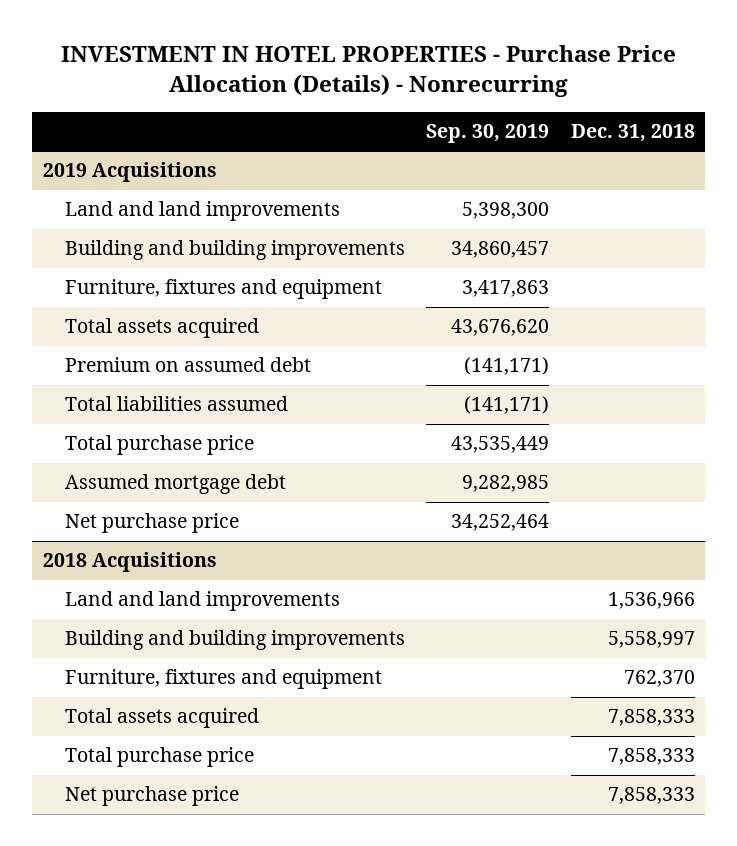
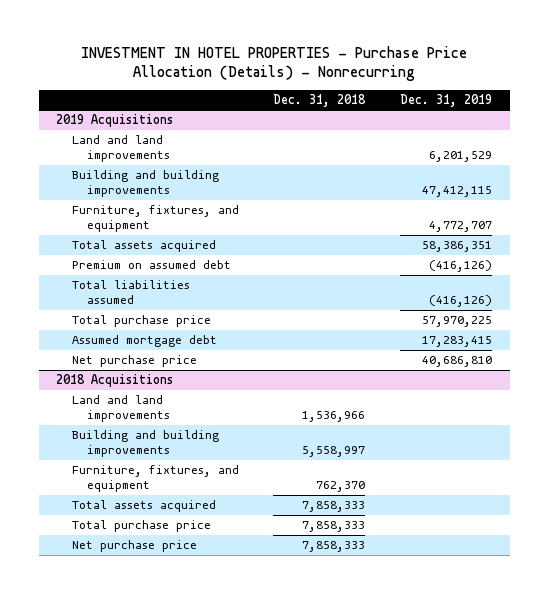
- | Sep. 30, 2019 | Dec. 31, 2018
+ | Dec. 31, 2018 | Dec. 31, 2019
@ 2019 Acquisitions
- Furniture, fixtures and equipment | 3,417,863 |
+ Furniture, fixtures, and equipment | | 4,772,707
@ 2018 Acquisitions
- Furniture, fixtures and equipment | | 762,370
+ Furniture, fixtures, and equipment | 762,370 |

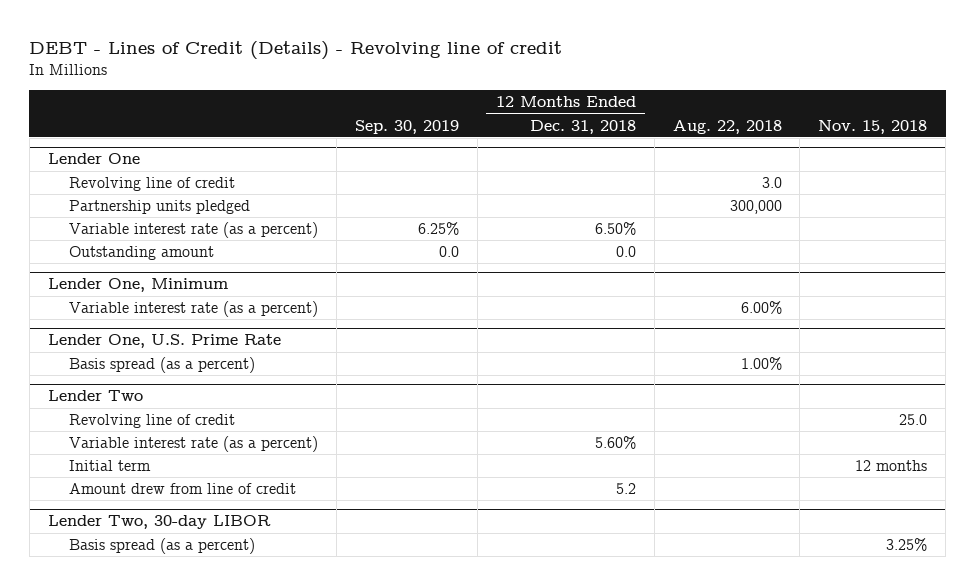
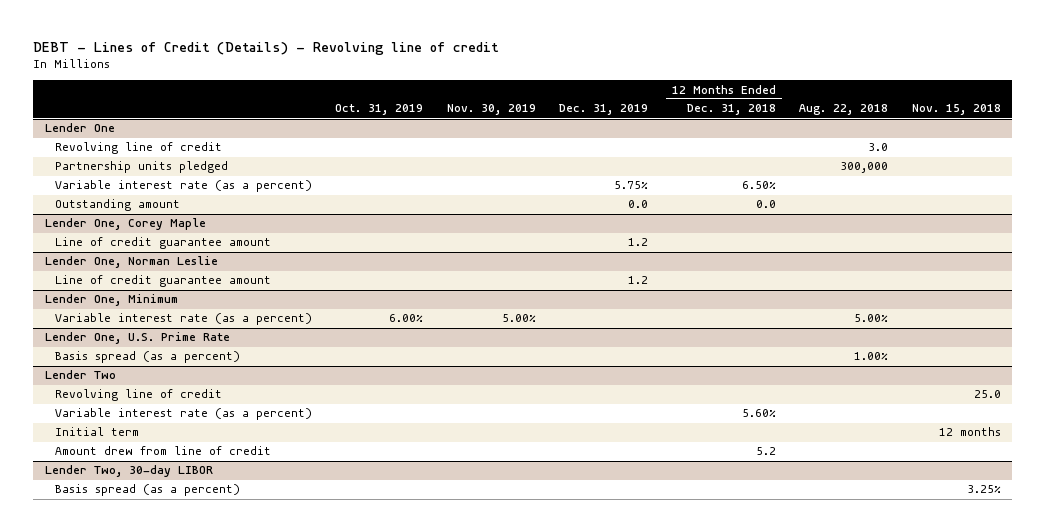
- | Sep. 30, 2019 | 12 Months Ended Dec. 31, 2018 | Aug. 22, 2018 | Nov. 15, 2018
+ | Oct. 31, 2019 | Nov. 30, 2019 | Dec. 31, 2019 | 12 Months Ended Dec. 31, 2018 | Aug. 22, 2018 | Nov. 15, 2018
+ Lender One, Corey Maple
+ Line of credit guarantee amount | | | 1.2 | | |
+ Lender One, Norman Leslie
+ Line of credit guarantee amount | | | 1.2 | | |
@ Lender One, Minimum
- Variable interest rate (as a percent) | | | 6.00% |
+ Variable interest rate (as a percent) | 6.00% | 5.00% | | | 5.00% |

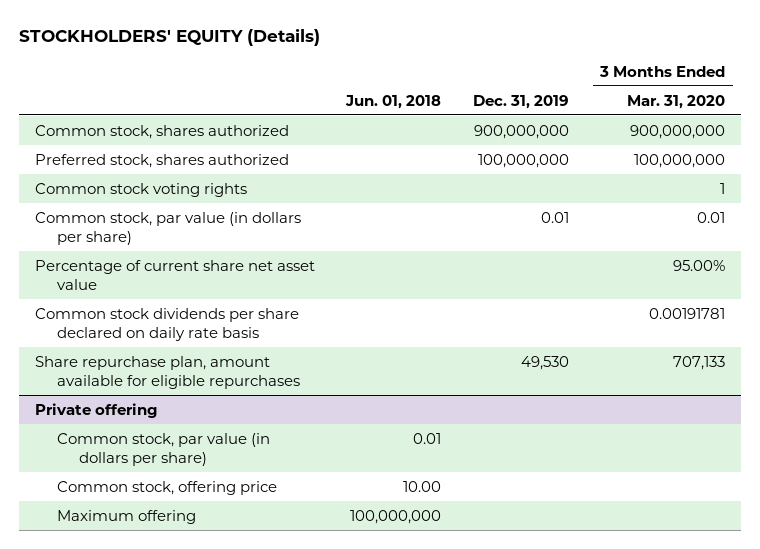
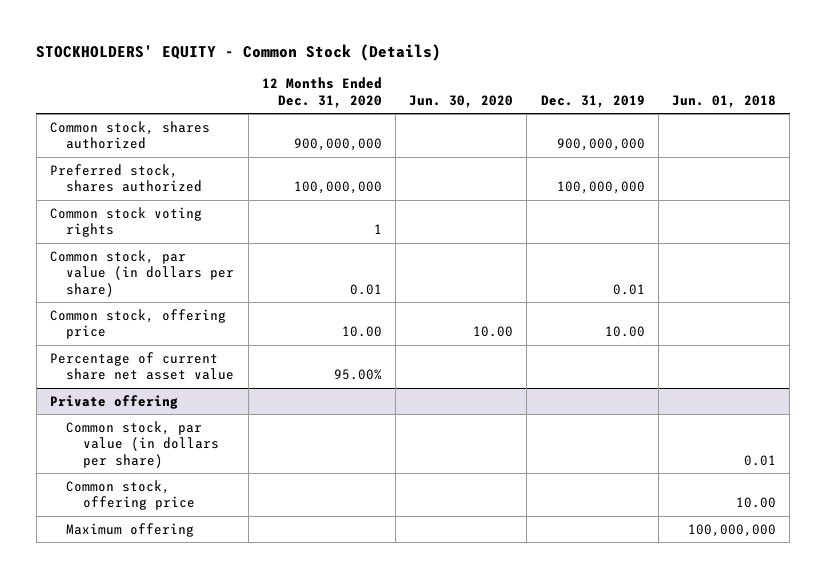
- STOCKHOLDERS' EQUITY (Details)
+ STOCKHOLDERS' EQUITY - Common Stock (Details)
- | Jun. 01, 2018 | Dec. 31, 2019 | 3 Months Ended Mar. 31, 2020
+ | 12 Months Ended Dec. 31, 2020 | Jun. 30, 2020 | Dec. 31, 2019 | Jun. 01, 2018
+ Common stock, offering price | 10.00 | 10.00 | 10.00 |
- Common stock dividends per share declared on daily rate basis | | | 0.00191781
- Share repurchase plan, amount available for eligible repurchases | | 49,530 | 707,133

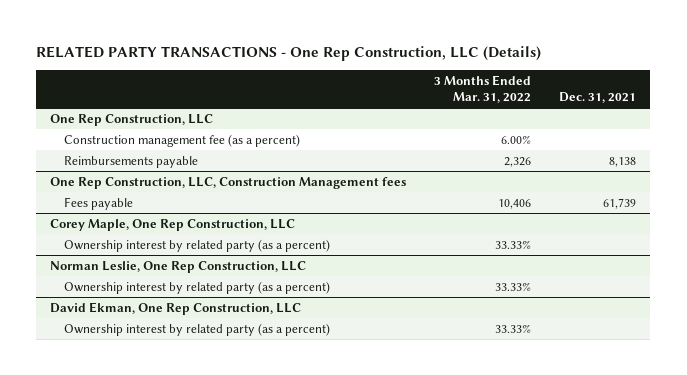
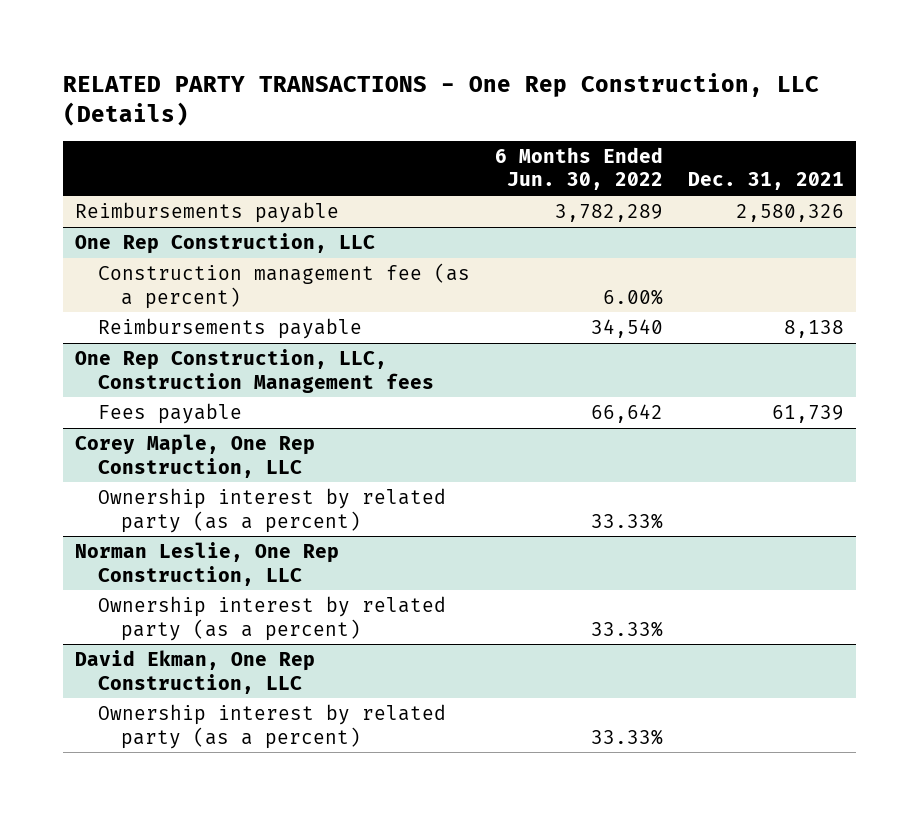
- | 3 Months Ended Mar. 31, 2022 | Dec. 31, 2021
+ | 6 Months Ended Jun. 30, 2022 | Dec. 31, 2021
+ Reimbursements payable | 3,782,289 | 2,580,326

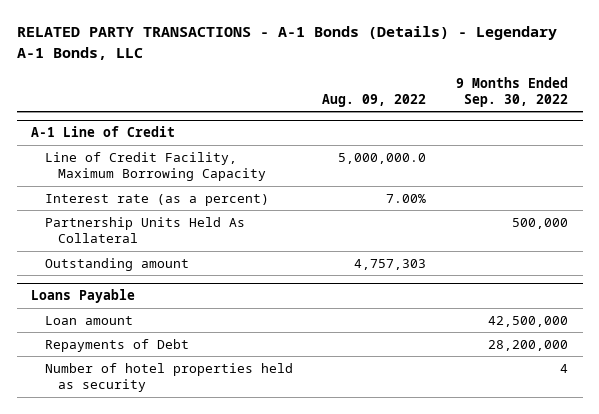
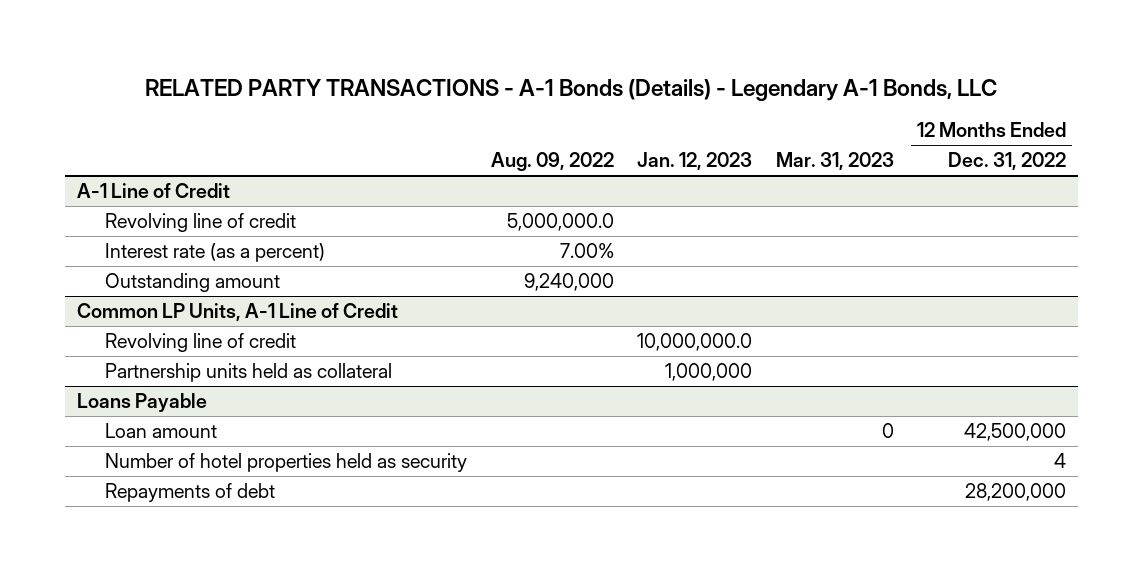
- | Aug. 09, 2022 | 9 Months Ended Sep. 30, 2022
+ | Aug. 09, 2022 | Jan. 12, 2023 | Mar. 31, 2023 | 12 Months Ended Dec. 31, 2022
@ A-1 Line of Credit
- Line of Credit Facility, Maximum Borrowing Capacity | 5,000,000.0 |
+ Revolving line of credit | 5,000,000.0 | | |
- Partnership Units Held As Collateral | | 500,000
- Outstanding amount | 4,757,303 |
+ Outstanding amount | 9,240,000 | | |
+ Common LP Units, A-1 Line of Credit
+ Revolving line of credit | | 10,000,000.0 | |
+ Partnership units held as collateral | | 1,000,000 | |
@ Loans Payable
- Repayments of Debt | | 28,200,000
+ Repayments of debt | | | | 28,200,000

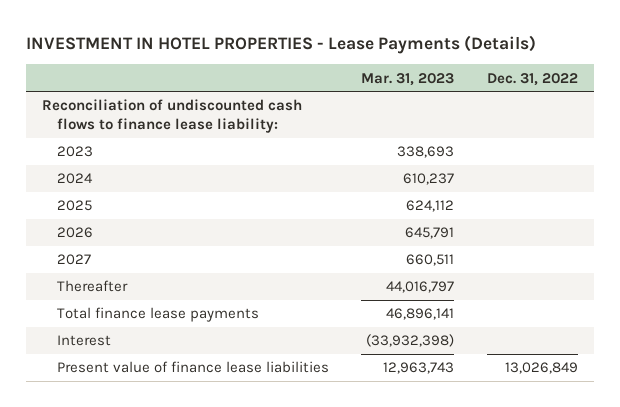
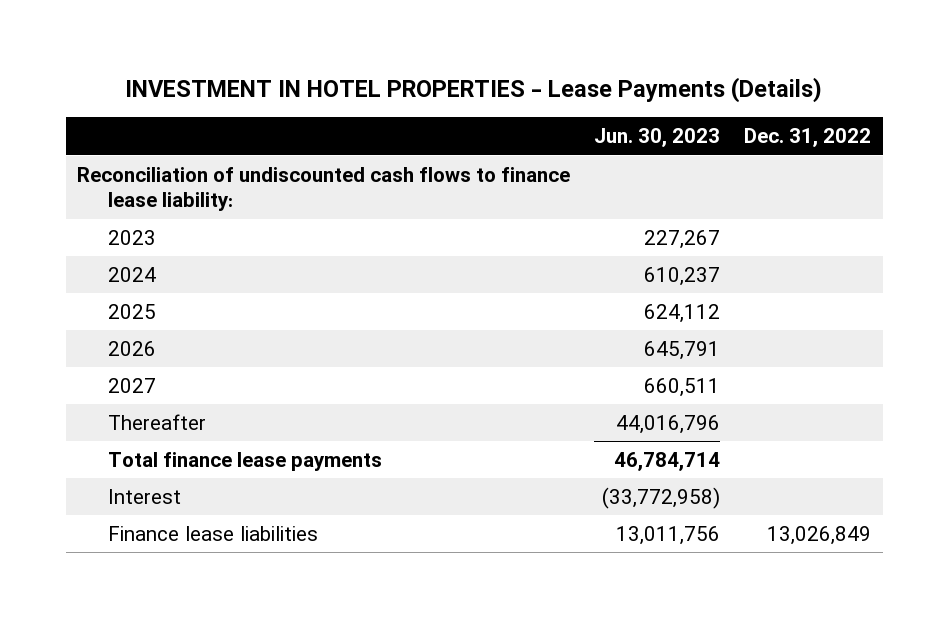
- | Mar. 31, 2023 | Dec. 31, 2022
+ | Jun. 30, 2023 | Dec. 31, 2022
- Present value of finance lease liabilities | 12,963,743 | 13,026,849
+ Finance lease liabilities | 13,011,756 | 13,026,849

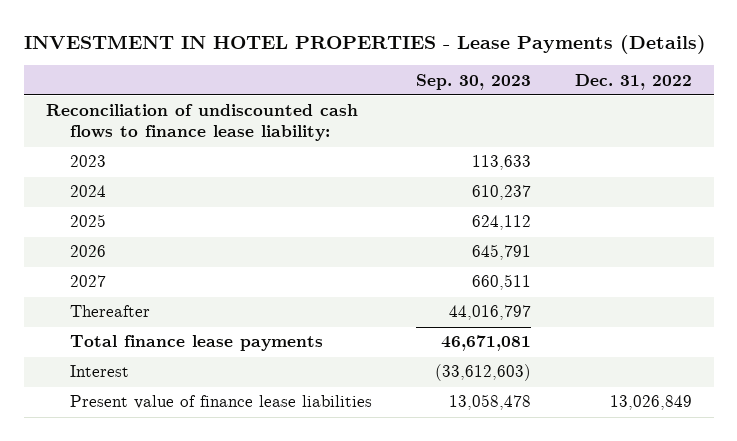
- | Jun. 30, 2023 | Dec. 31, 2022
+ | Sep. 30, 2023 | Dec. 31, 2022
- Finance lease liabilities | 13,011,756 | 13,026,849
+ Present value of finance lease liabilities | 13,058,478 | 13,026,849

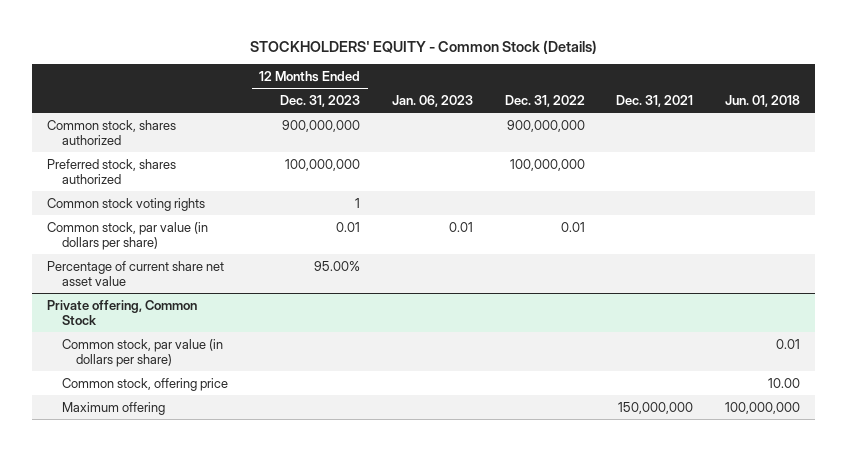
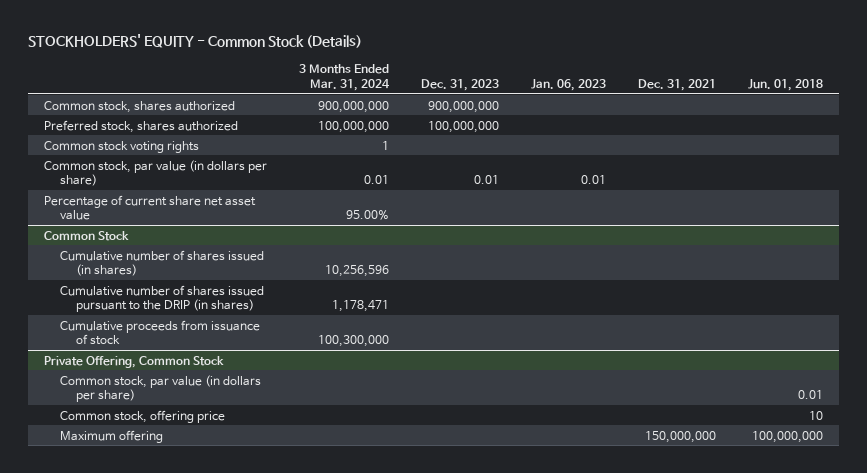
- | 12 Months Ended Dec. 31, 2023 | Jan. 06, 2023 | Dec. 31, 2022 | Dec. 31, 2021 | Jun. 01, 2018
+ | 3 Months Ended Mar. 31, 2024 | Dec. 31, 2023 | Jan. 06, 2023 | Dec. 31, 2021 | Jun. 01, 2018
- Private offering, Common Stock
+ Common Stock
+ Cumulative number of shares issued (in shares) | 10,256,596 | | | |
+ Cumulative number of shares issued pursuant to the DRIP (in shares) | 1,178,471 | | | |
+ Cumulative proceeds from issuance of stock | 100,300,000 | | | |
+ Private Offering, Common Stock
- Common stock, offering price | | | | | 10.00
+ Common stock, offering price | | | | | 10

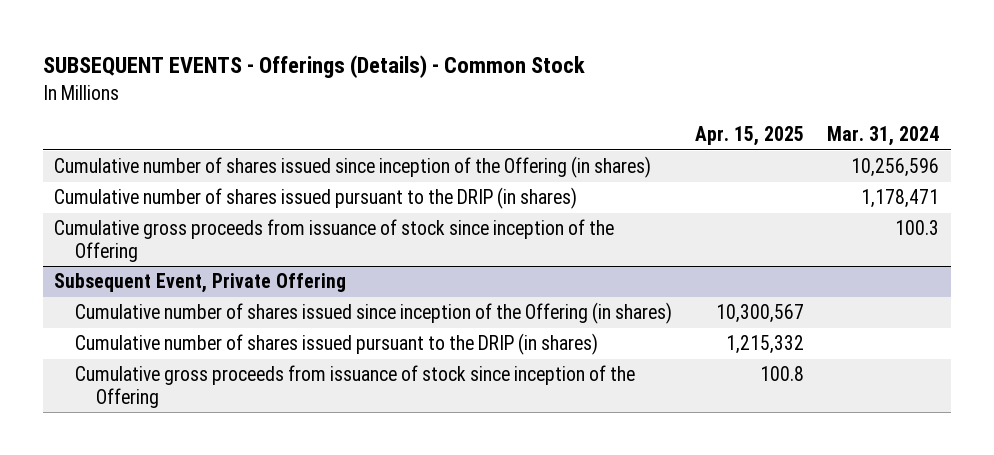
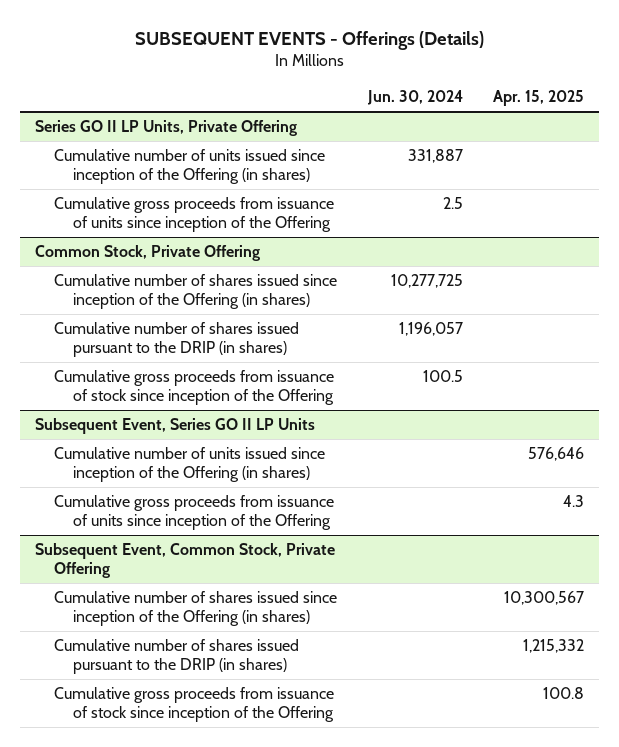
- SUBSEQUENT EVENTS - Offerings (Details) - Common Stock
+ SUBSEQUENT EVENTS - Offerings (Details)
- | Apr. 15, 2025 | Mar. 31, 2024
+ | Jun. 30, 2024 | Apr. 15, 2025
- Cumulative number of shares issued since inception of the Offering (in shares) | | 10,256,596
- Cumulative number of shares issued pursuant to the DRIP (in shares) | | 1,178,471
- Cumulative gross proceeds from issuance of stock since inception of the Offering | | 100.3
- Subsequent Event, Private Offering
+ Series GO II LP Units, Private Offering
+ Cumulative number of units issued since inception of the Offering (in shares) | 331,887 |
+ Cumulative gross proceeds from issuance of units since inception of the Offering | 2.5 |
+ Common Stock, Private Offering
+ Cumulative number of shares issued since inception of the Offering (in shares) | 10,277,725 |
+ Cumulative number of shares issued pursuant to the DRIP (in shares) | 1,196,057 |
+ Cumulative gross proceeds from issuance of stock since inception of the Offering | 100.5 |
+ Subsequent Event, Series GO II LP Units
+ Cumulative number of units issued since inception of the Offering (in shares) | | 576,646
+ Cumulative gross proceeds from issuance of units since inception of the Offering | | 4.3
+ Subsequent Event, Common Stock, Private Offering

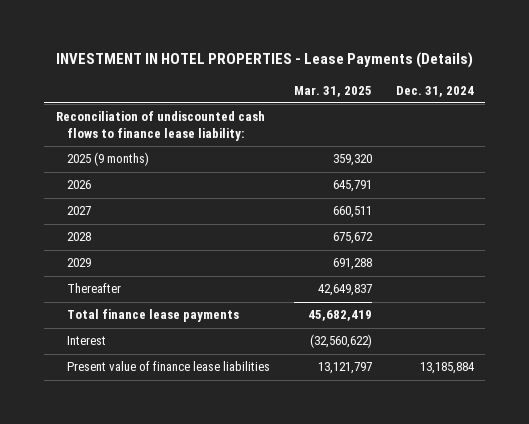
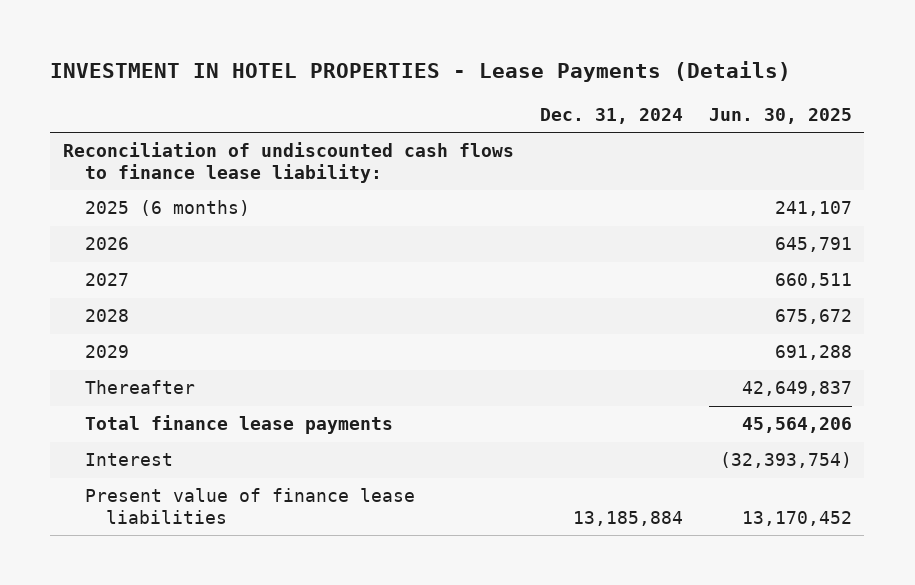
- | Mar. 31, 2025 | Dec. 31, 2024
+ | Dec. 31, 2024 | Jun. 30, 2025
- 2025 (9 months) | 359,320 |
+ 2025 (6 months) | | 241,107

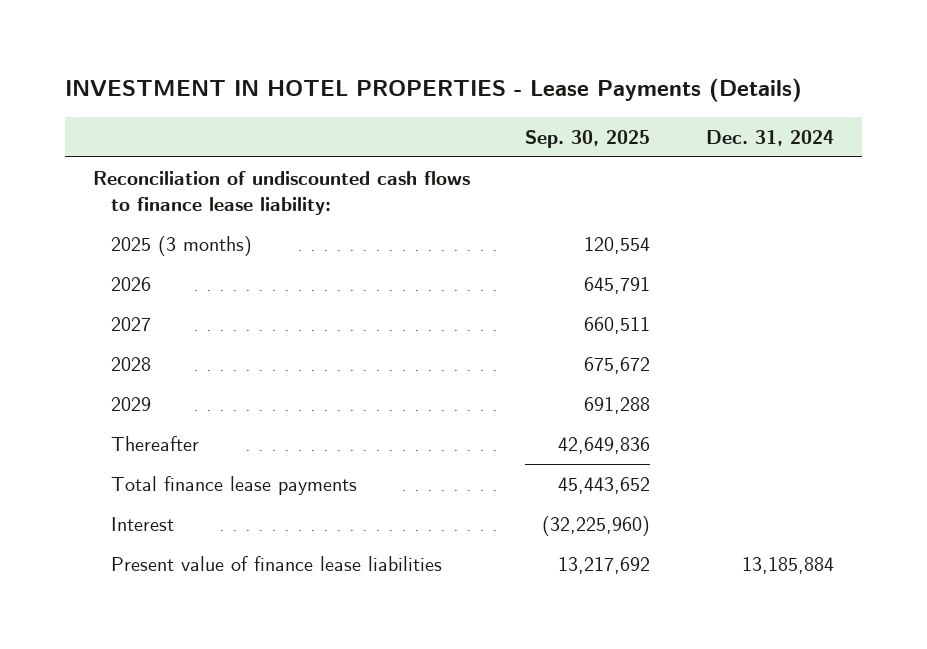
- | Dec. 31, 2024 | Jun. 30, 2025
+ | Sep. 30, 2025 | Dec. 31, 2024
- 2025 (6 months) | | 241,107
+ 2025 (3 months) | 120,554 |

